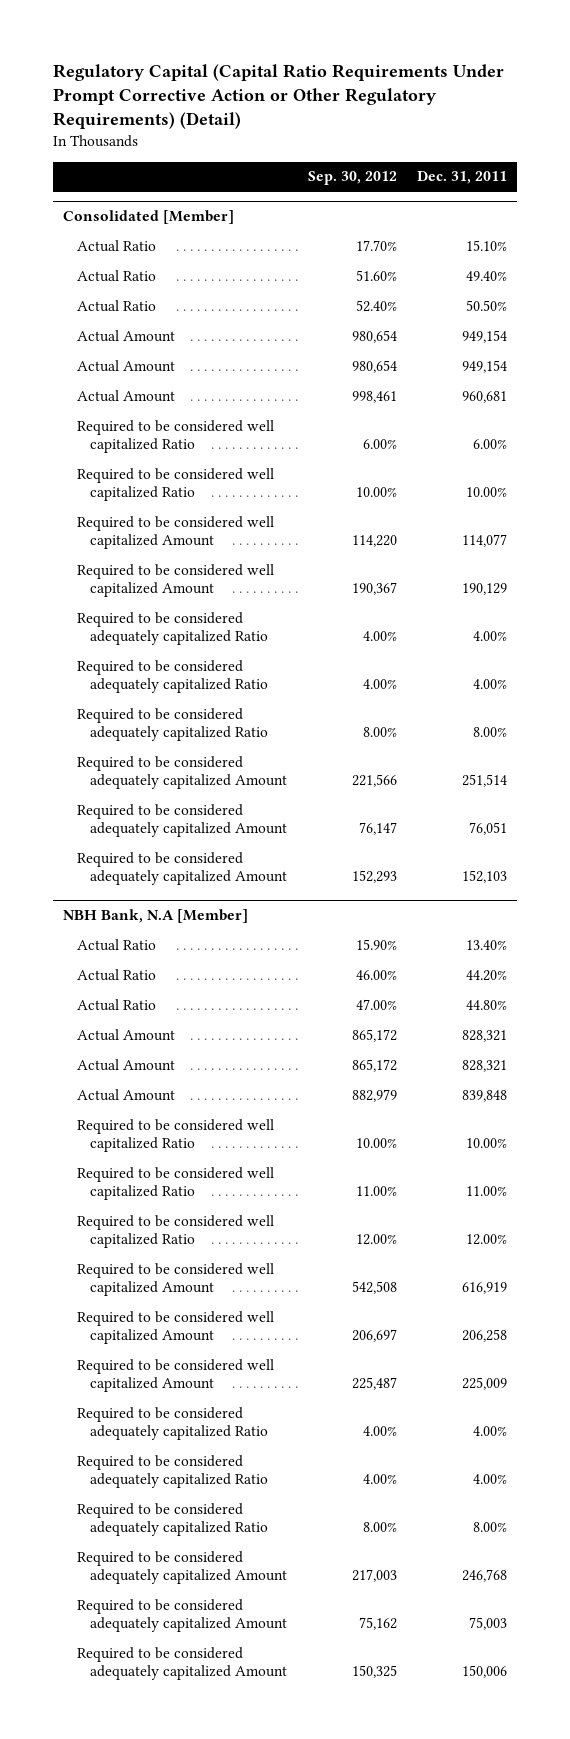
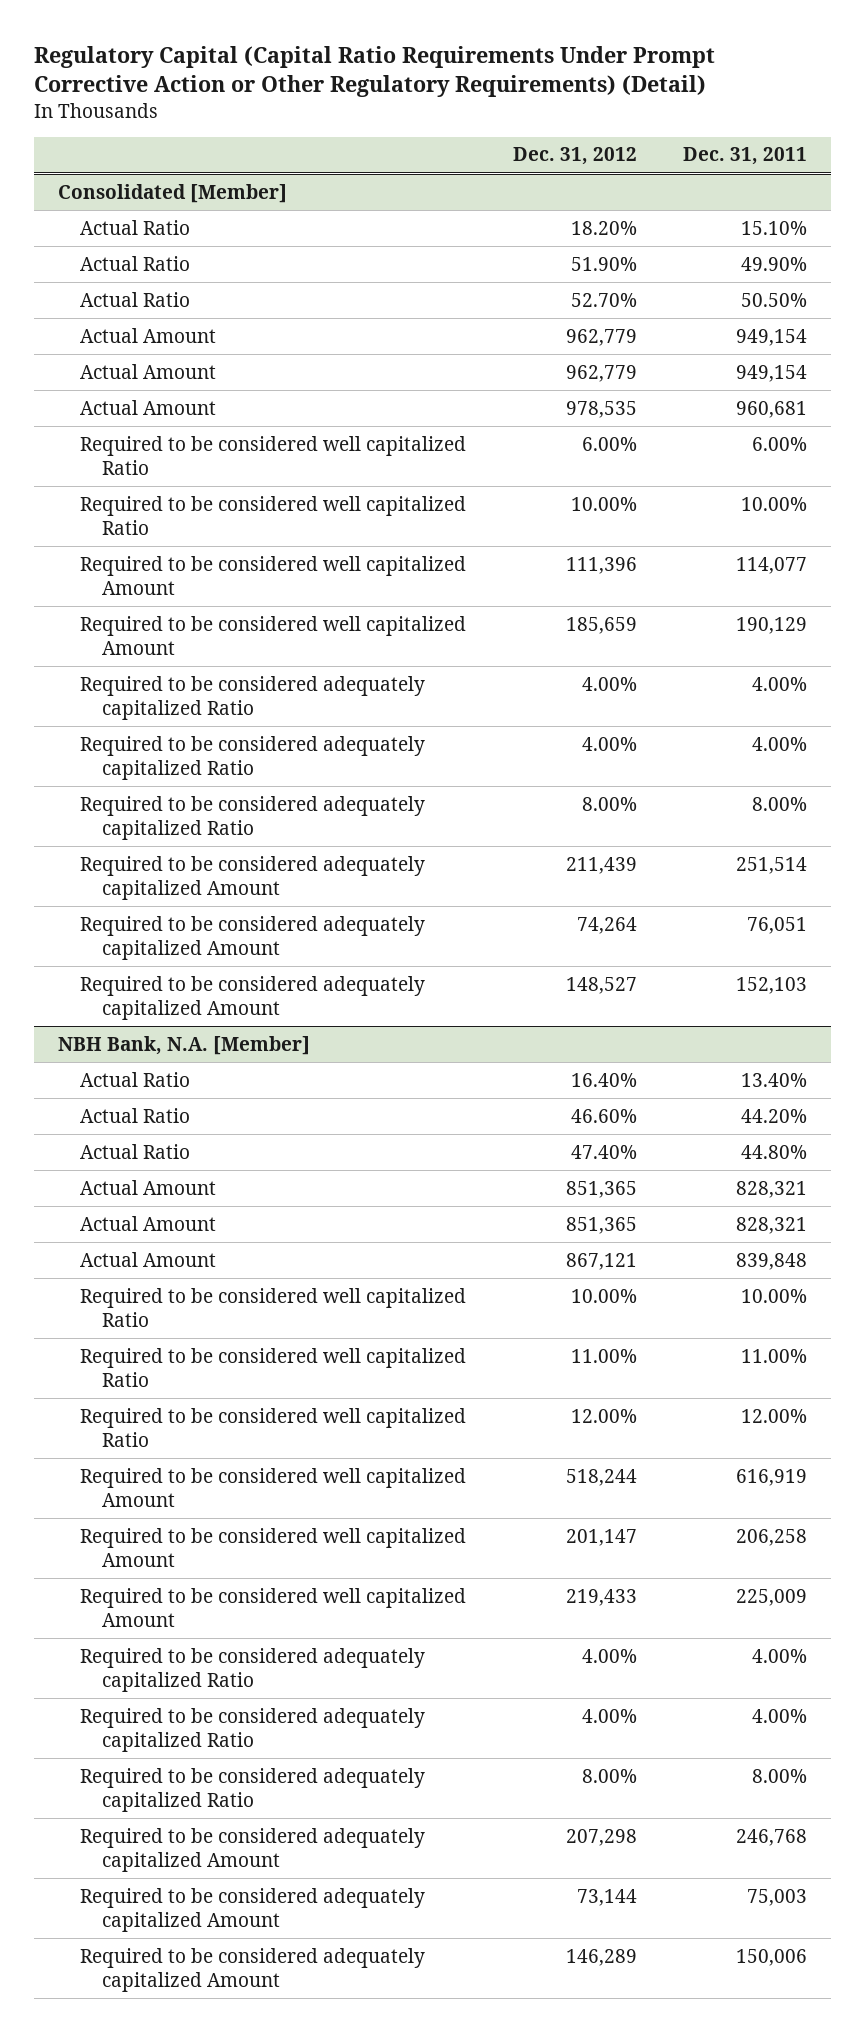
- | Sep. 30, 2012 | Dec. 31, 2011
+ | Dec. 31, 2012 | Dec. 31, 2011
@ Consolidated [Member]
- Actual Ratio | 51.60% | 49.40%
+ Actual Ratio | 51.90% | 49.90%
- NBH Bank, N.A [Member]
+ NBH Bank, N.A. [Member]

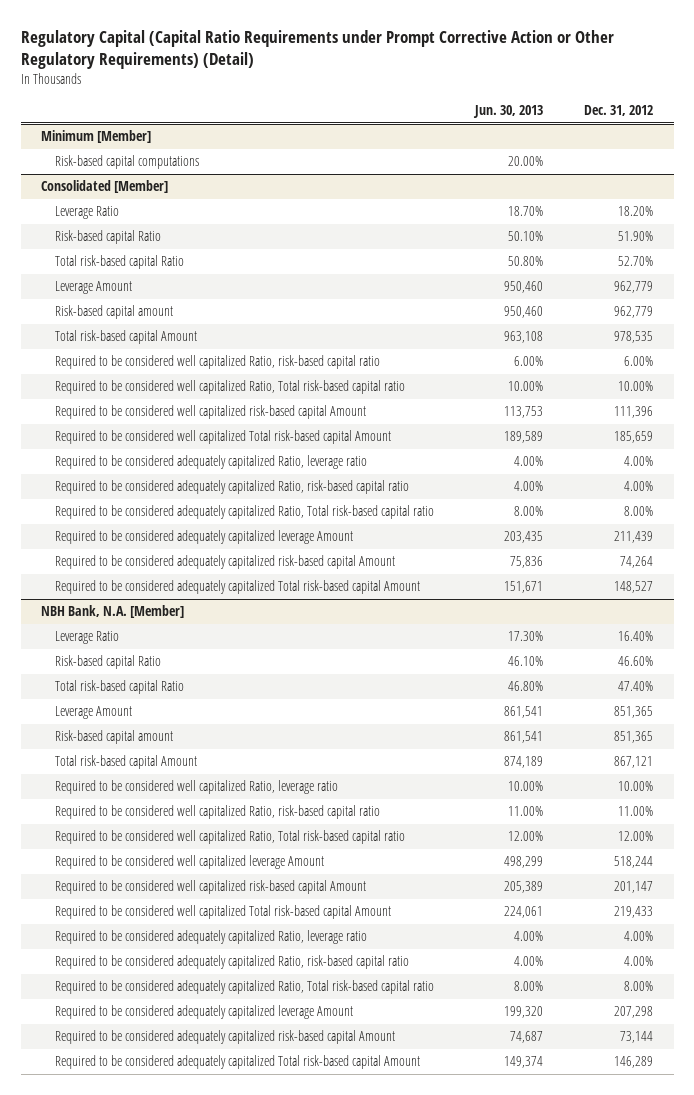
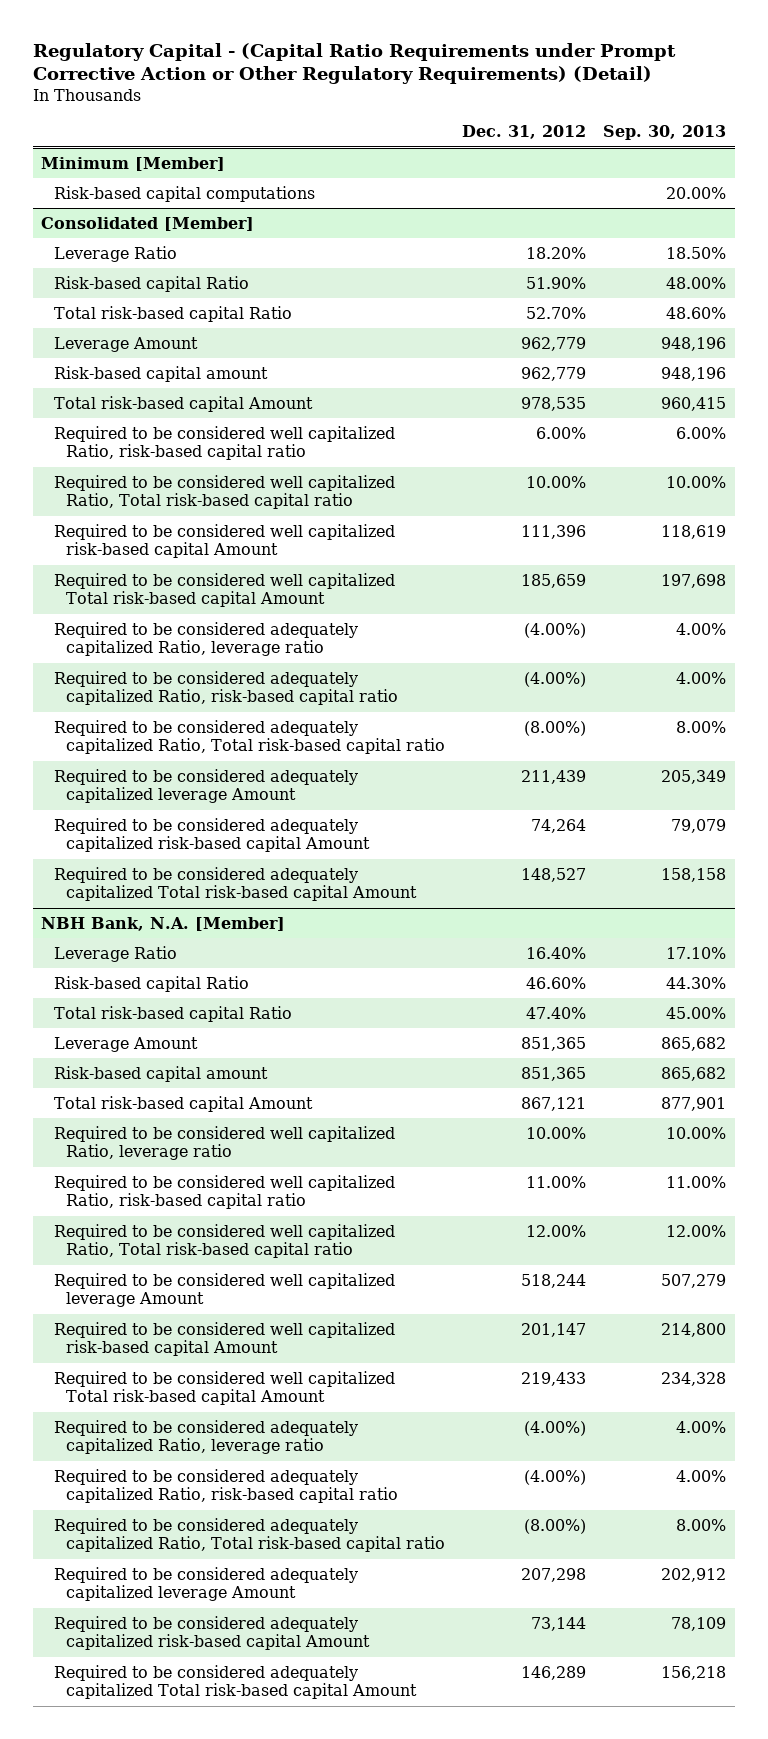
- Regulatory Capital (Capital Ratio Requirements under Prompt Corrective Action or Other Regulatory Requirements) (Detail)
+ Regulatory Capital - (Capital Ratio Requirements under Prompt Corrective Action or Other Regulatory Requirements) (Detail)
- | Jun. 30, 2013 | Dec. 31, 2012
+ | Dec. 31, 2012 | Sep. 30, 2013
@ Consolidated [Member]
- Required to be considered adequately capitalized Ratio, leverage ratio | 4.00% | 4.00%
- Required to be considered adequately capitalized Ratio, risk-based capital ratio | 4.00% | 4.00%
- Required to be considered adequately capitalized Ratio, Total risk-based capital ratio | 8.00% | 8.00%
+ Required to be considered adequately capitalized Ratio, leverage ratio | (4.00%) | 4.00%
+ Required to be considered adequately capitalized Ratio, risk-based capital ratio | (4.00%) | 4.00%
+ Required to be considered adequately capitalized Ratio, Total risk-based capital ratio | (8.00%) | 8.00%
@ NBH Bank, N.A. [Member]
- Required to be considered adequately capitalized Ratio, leverage ratio | 4.00% | 4.00%
- Required to be considered adequately capitalized Ratio, risk-based capital ratio | 4.00% | 4.00%
- Required to be considered adequately capitalized Ratio, Total risk-based capital ratio | 8.00% | 8.00%
+ Required to be considered adequately capitalized Ratio, leverage ratio | (4.00%) | 4.00%
+ Required to be considered adequately capitalized Ratio, risk-based capital ratio | (4.00%) | 4.00%
+ Required to be considered adequately capitalized Ratio, Total risk-based capital ratio | (8.00%) | 8.00%

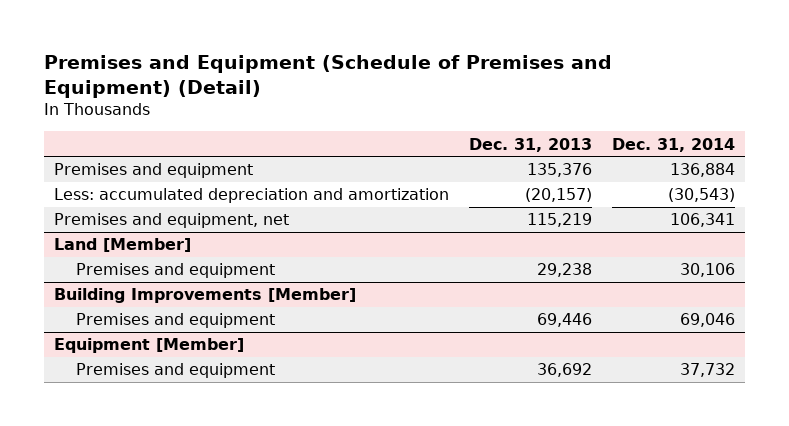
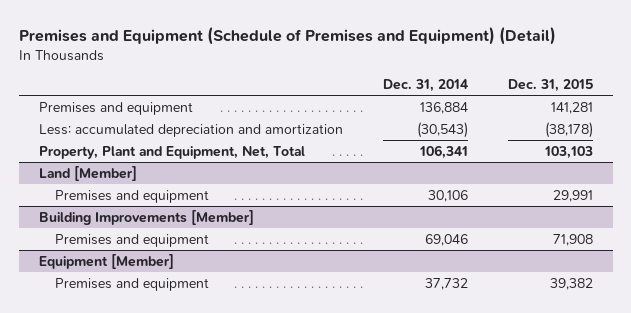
- | Dec. 31, 2013 | Dec. 31, 2014
+ | Dec. 31, 2014 | Dec. 31, 2015
- Premises and equipment, net | 115,219 | 106,341
+ Property, Plant and Equipment, Net, Total | 106,341 | 103,103

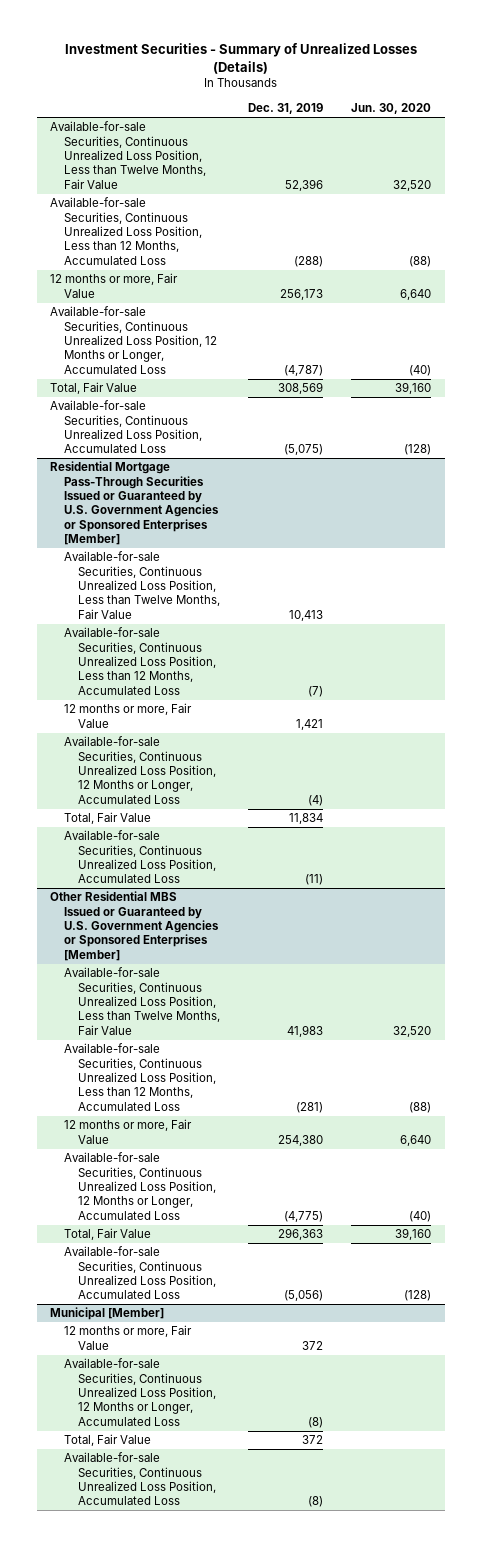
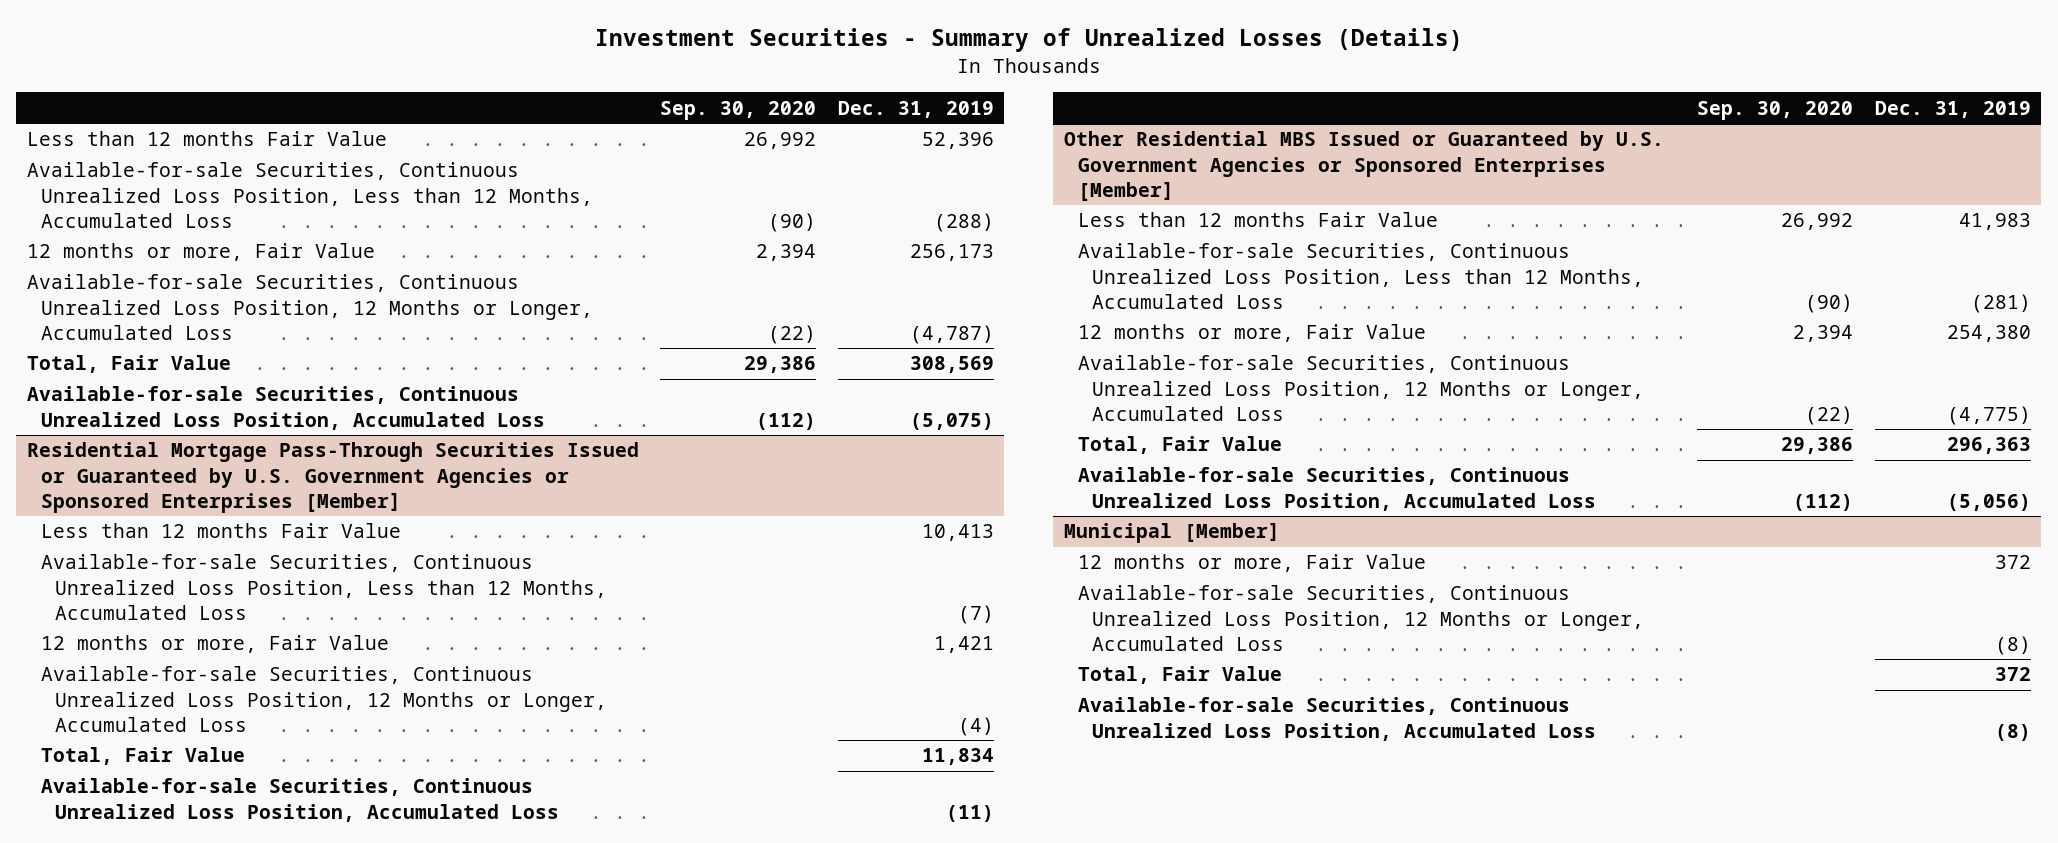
- | Dec. 31, 2019 | Jun. 30, 2020
+ | Sep. 30, 2020 | Dec. 31, 2019
- Available-for-sale Securities, Continuous Unrealized Loss Position, Less than Twelve Months, Fair Value | 52,396 | 32,520
+ Less than 12 months Fair Value | 26,992 | 52,396
@ Residential Mortgage Pass-Through Securities Issued or Guaranteed by U.S. Government Agencies or Sponsored Enterprises [Member]
- Available-for-sale Securities, Continuous Unrealized Loss Position, Less than Twelve Months, Fair Value | 10,413 |
+ Less than 12 months Fair Value | | 10,413
@ Other Residential MBS Issued or Guaranteed by U.S. Government Agencies or Sponsored Enterprises [Member]
- Available-for-sale Securities, Continuous Unrealized Loss Position, Less than Twelve Months, Fair Value | 41,983 | 32,520
+ Less than 12 months Fair Value | 26,992 | 41,983

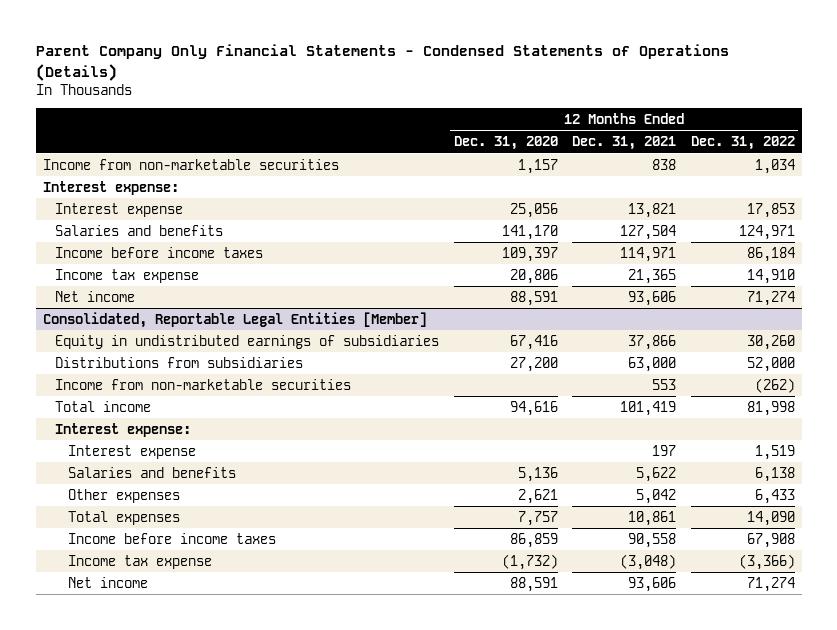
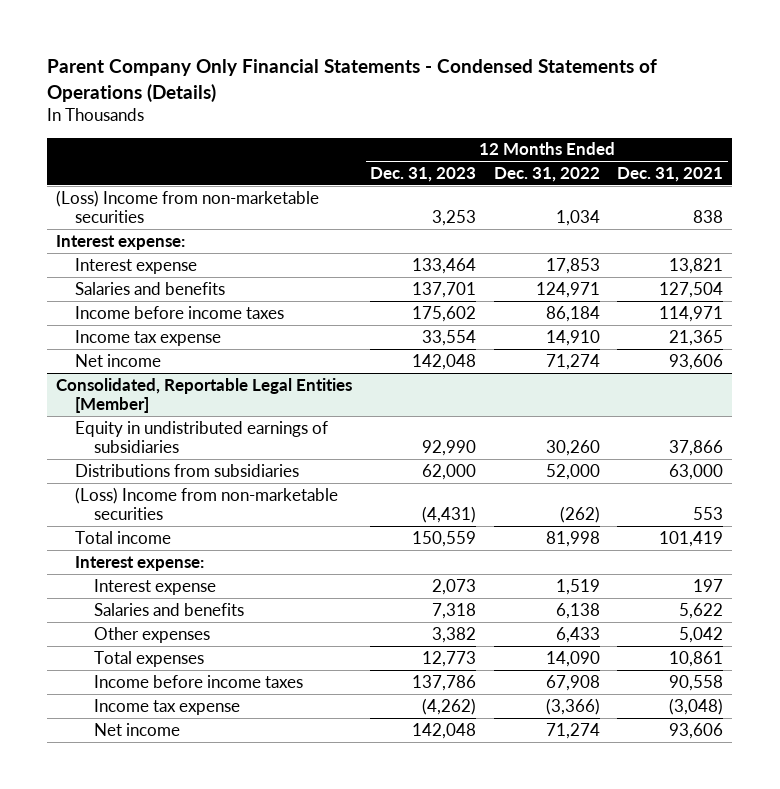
- | 12 Months Ended Dec. 31, 2020 | 12 Months Ended Dec. 31, 2021 | 12 Months Ended Dec. 31, 2022
+ | 12 Months Ended Dec. 31, 2023 | 12 Months Ended Dec. 31, 2022 | 12 Months Ended Dec. 31, 2021
- Income from non-marketable securities | 1,157 | 838 | 1,034
+ (Loss) Income from non-marketable securities | 3,253 | 1,034 | 838
@ Consolidated, Reportable Legal Entities [Member]
- Income from non-marketable securities | | 553 | (262)
+ (Loss) Income from non-marketable securities | (4,431) | (262) | 553

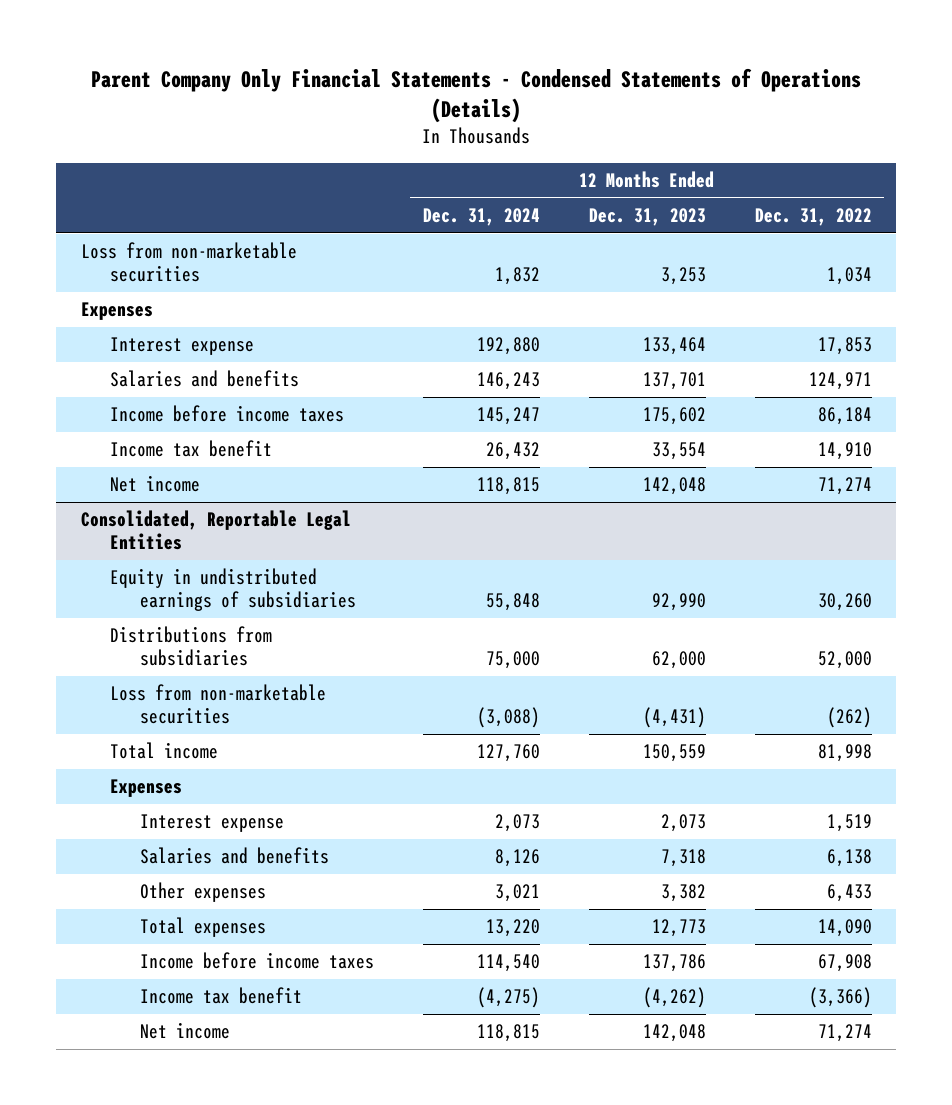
- | 12 Months Ended Dec. 31, 2023 | 12 Months Ended Dec. 31, 2022 | 12 Months Ended Dec. 31, 2021
+ | 12 Months Ended Dec. 31, 2024 | 12 Months Ended Dec. 31, 2023 | 12 Months Ended Dec. 31, 2022
- (Loss) Income from non-marketable securities | 3,253 | 1,034 | 838
- Interest expense:
+ Loss from non-marketable securities | 1,832 | 3,253 | 1,034
+ Expenses
- Income tax expense | 33,554 | 14,910 | 21,365
+ Income tax benefit | 26,432 | 33,554 | 14,910
- Consolidated, Reportable Legal Entities [Member]
+ Consolidated, Reportable Legal Entities
- (Loss) Income from non-marketable securities | (4,431) | (262) | 553
+ Loss from non-marketable securities | (3,088) | (4,431) | (262)
- Interest expense:
+ Expenses
- Income tax expense | (4,262) | (3,366) | (3,048)
+ Income tax benefit | (4,275) | (4,262) | (3,366)

